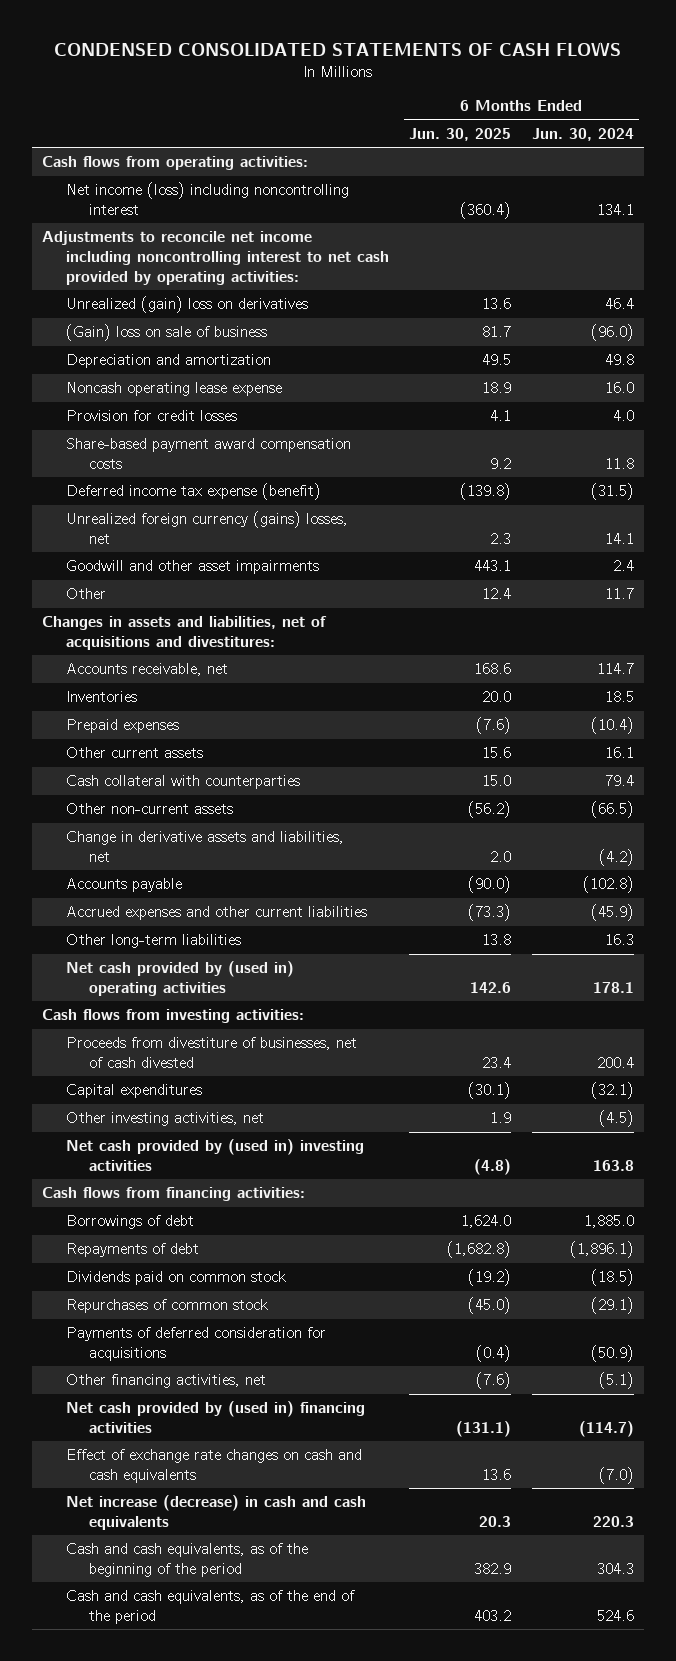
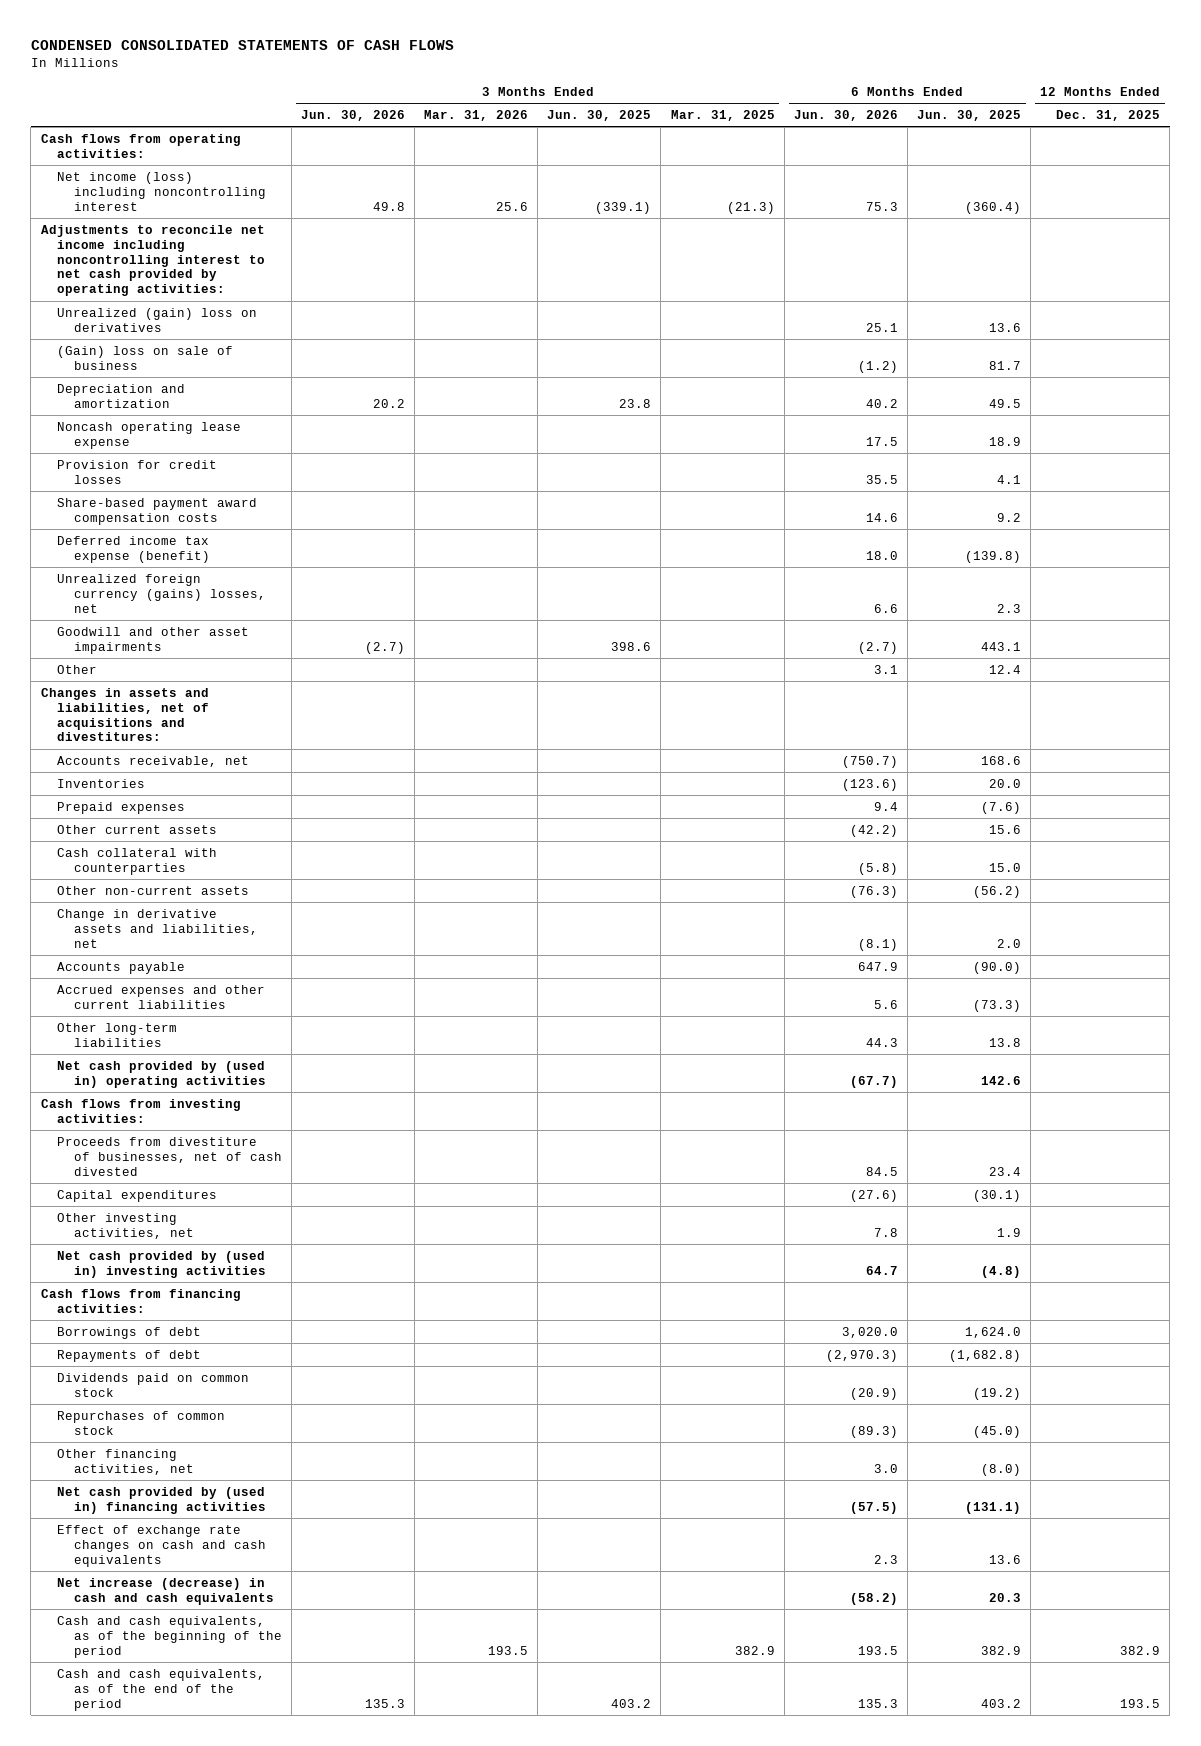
- | 6 Months Ended Jun. 30, 2025 | 6 Months Ended Jun. 30, 2024
+ | 3 Months Ended Jun. 30, 2026 | 3 Months Ended Mar. 31, 2026 | 3 Months Ended Jun. 30, 2025 | 3 Months Ended Mar. 31, 2025 | 6 Months Ended Jun. 30, 2026 | 6 Months Ended Jun. 30, 2025 | 12 Months Ended Dec. 31, 2025
- Payments of deferred consideration for acquisitions | (0.4) | (50.9)
- Other financing activities, net | (7.6) | (5.1)
+ Other financing activities, net | | | | | 3.0 | (8.0) |

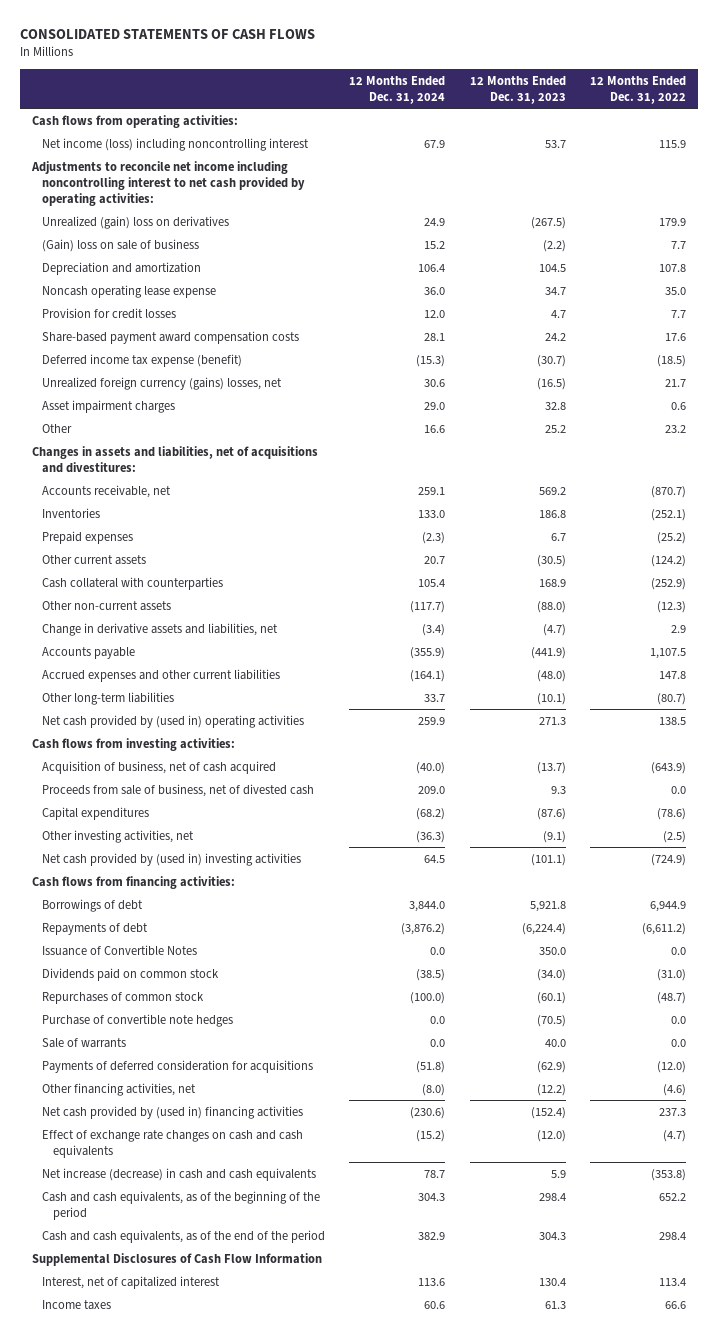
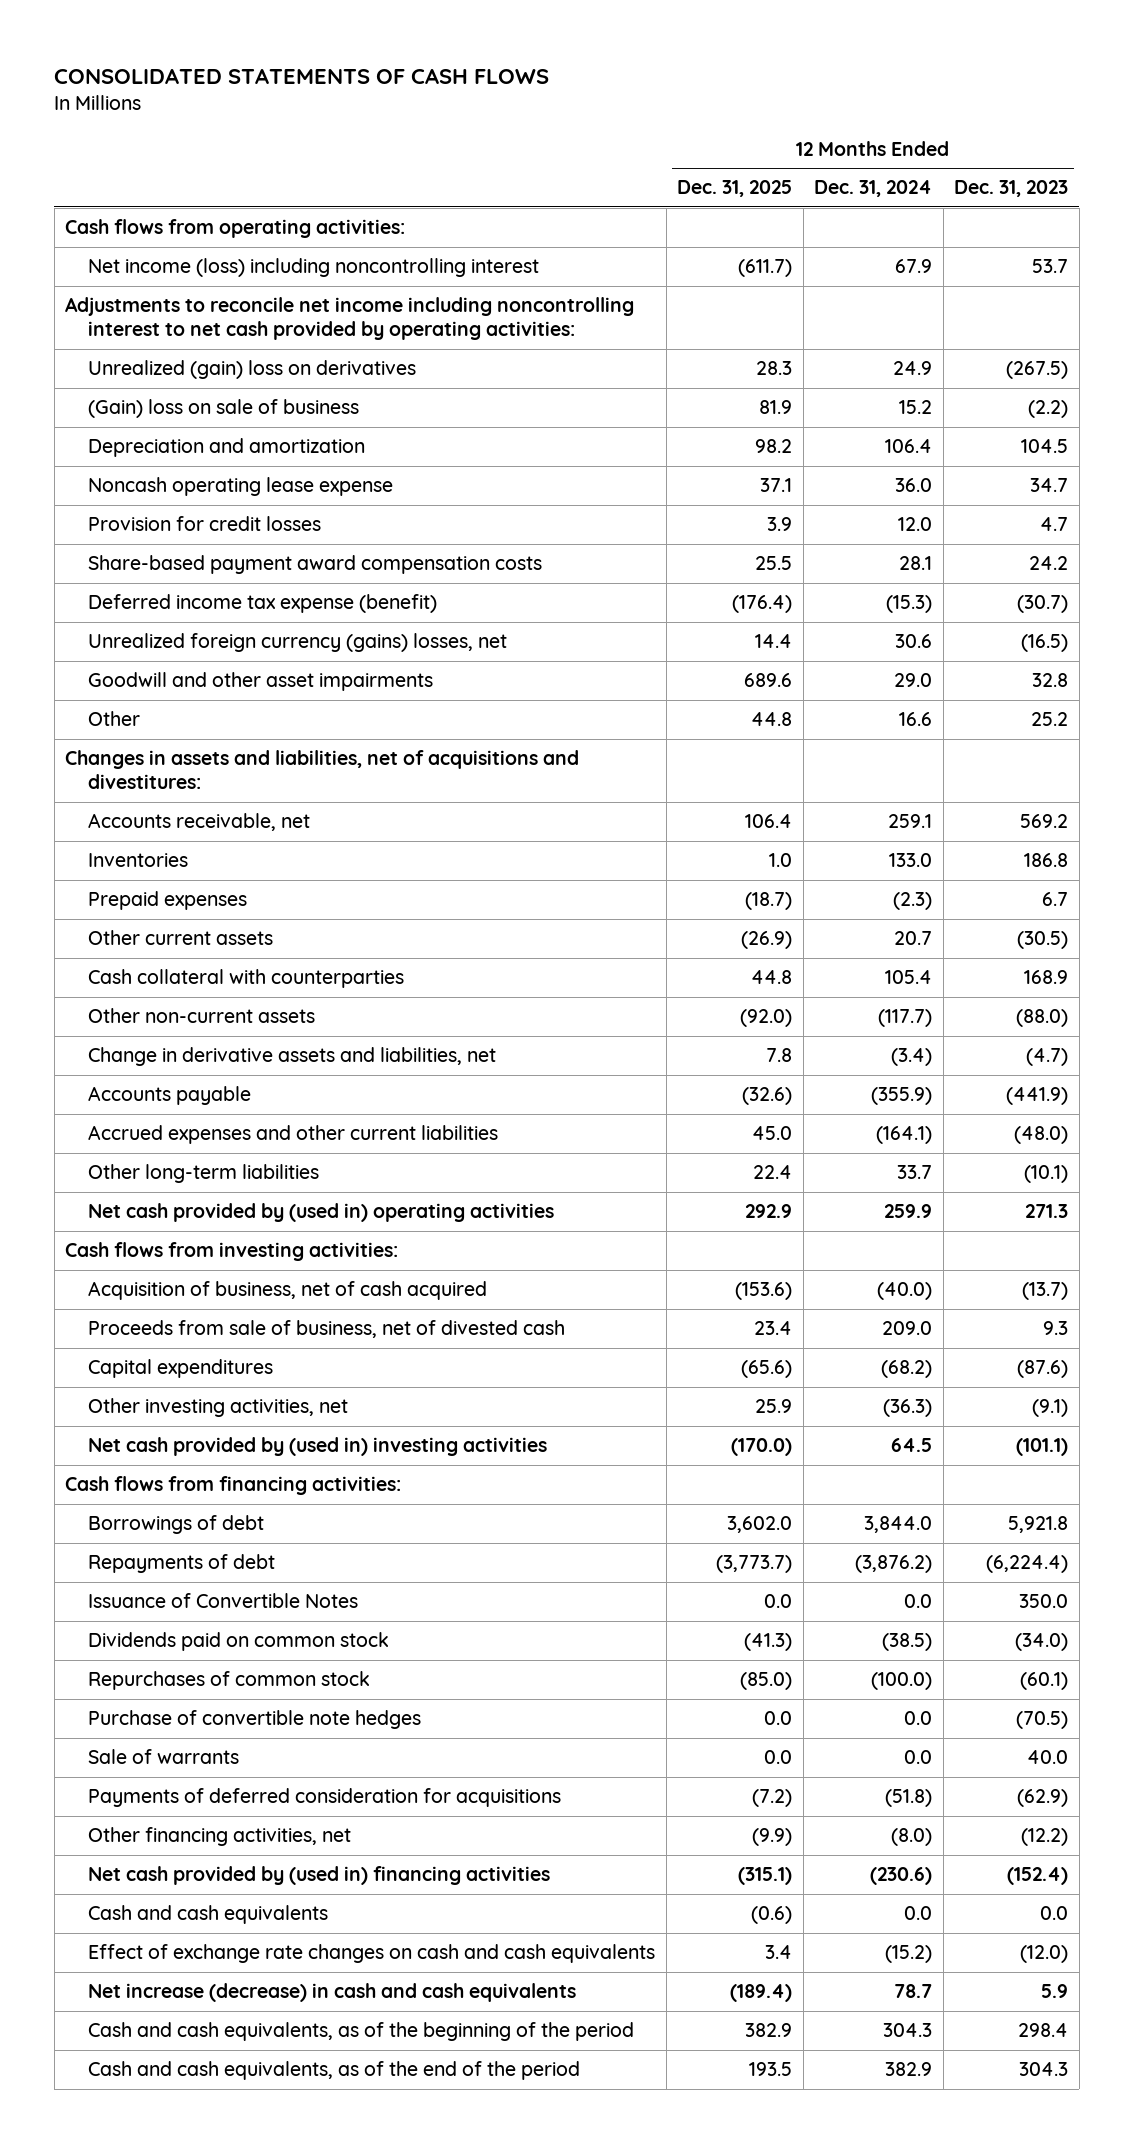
- | 12 Months Ended Dec. 31, 2024 | 12 Months Ended Dec. 31, 2023 | 12 Months Ended Dec. 31, 2022
+ | 12 Months Ended Dec. 31, 2025 | 12 Months Ended Dec. 31, 2024 | 12 Months Ended Dec. 31, 2023
- Asset impairment charges | 29.0 | 32.8 | 0.6
+ Goodwill and other asset impairments | 689.6 | 29.0 | 32.8
+ Cash and cash equivalents | (0.6) | 0.0 | 0.0
- Supplemental Disclosures of Cash Flow Information
- Interest, net of capitalized interest | 113.6 | 130.4 | 113.4
- Income taxes | 60.6 | 61.3 | 66.6

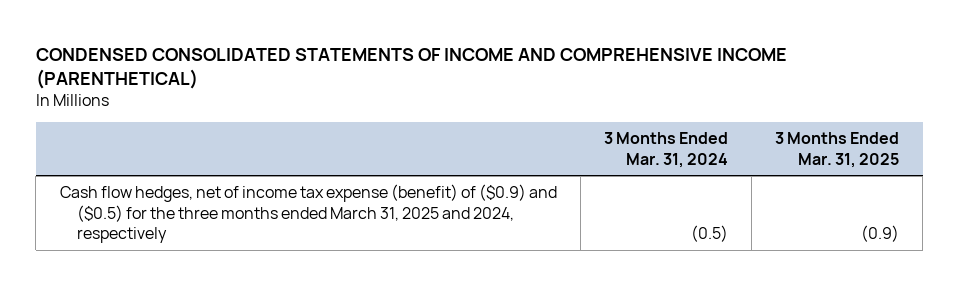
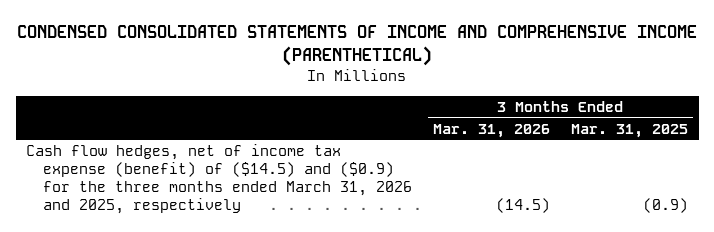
- | 3 Months Ended Mar. 31, 2024 | 3 Months Ended Mar. 31, 2025
+ | 3 Months Ended Mar. 31, 2026 | 3 Months Ended Mar. 31, 2025
- Cash flow hedges, net of income tax expense (benefit) of ($0.9) and ($0.5) for the three months ended March 31, 2025 and 2024, respectively | (0.5) | (0.9)
+ Cash flow hedges, net of income tax expense (benefit) of ($14.5) and ($0.9) for the three months ended March 31, 2026 and 2025, respectively | (14.5) | (0.9)

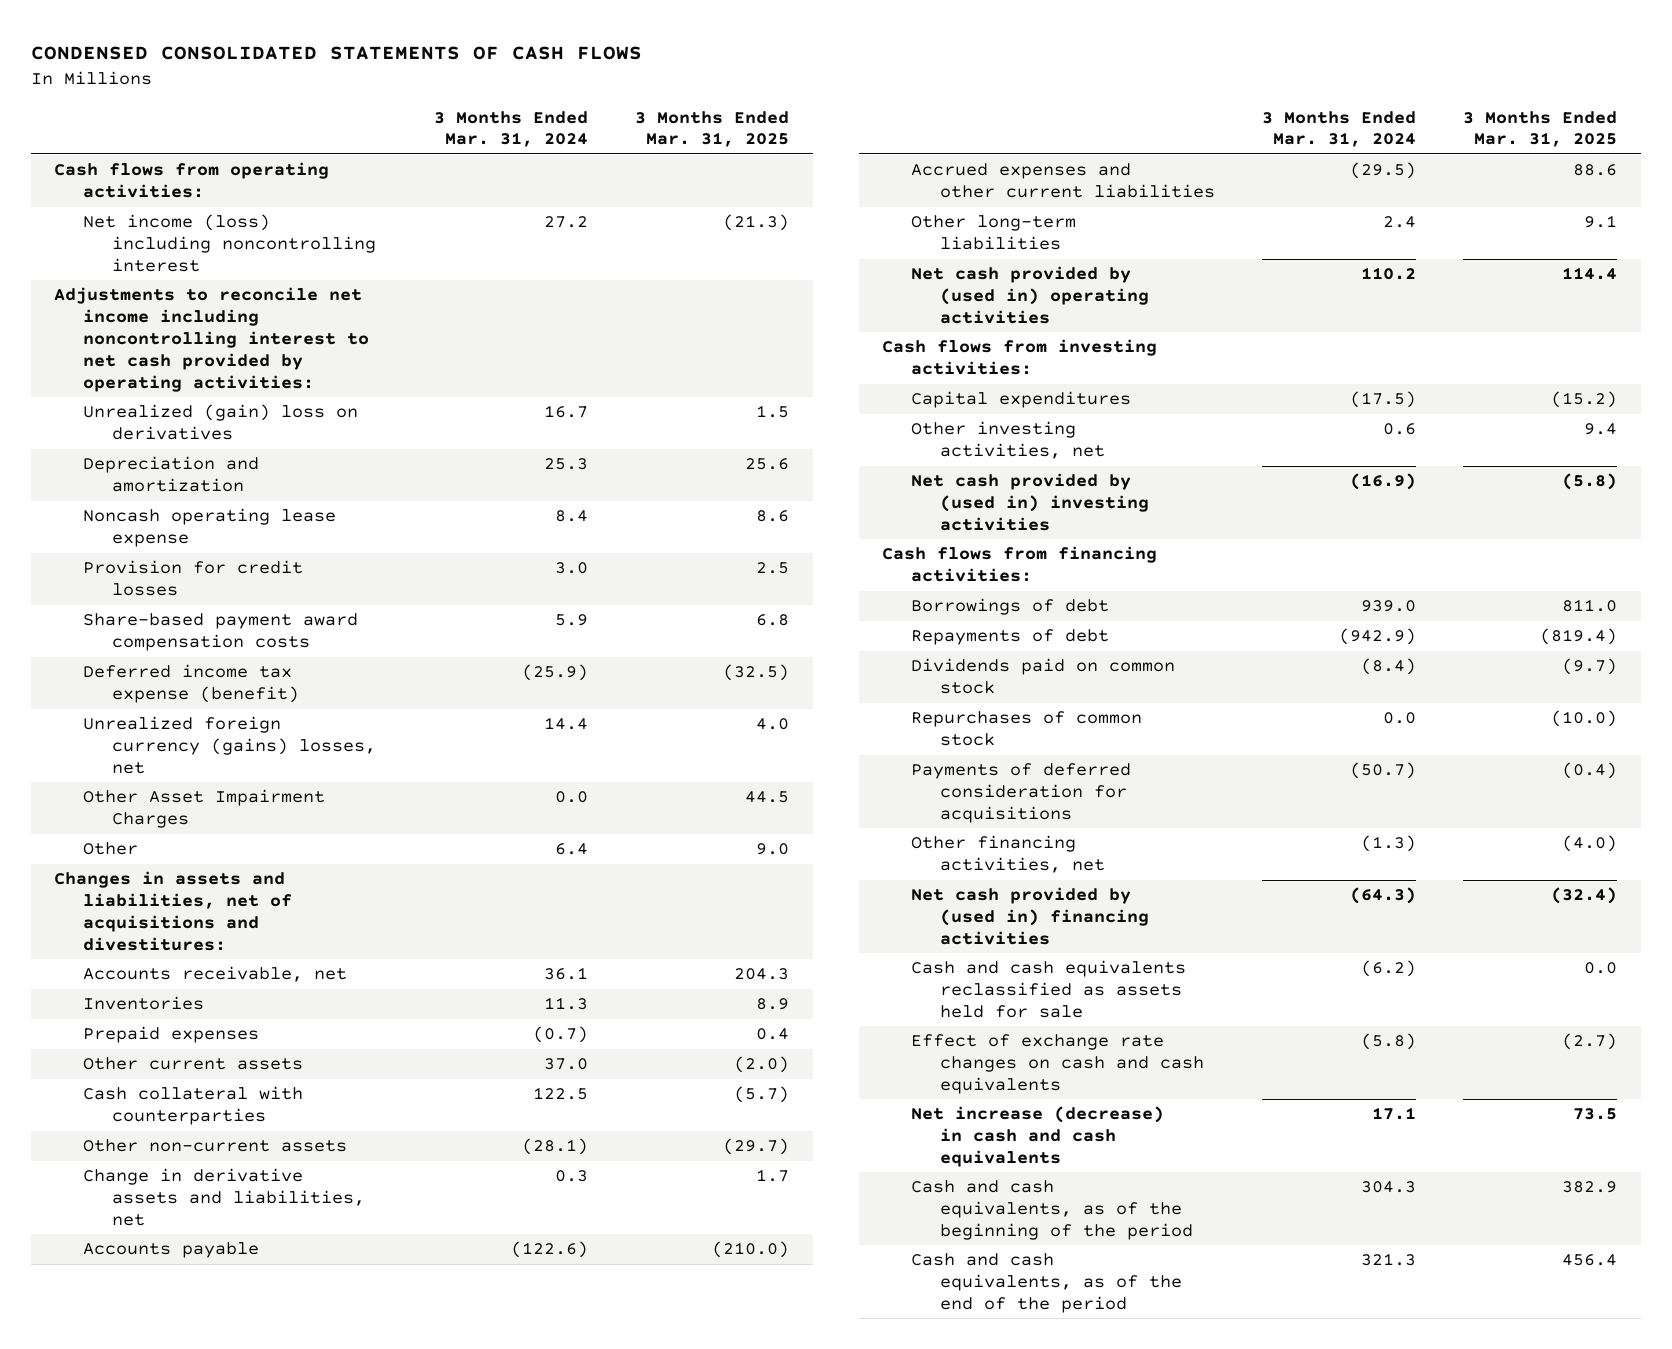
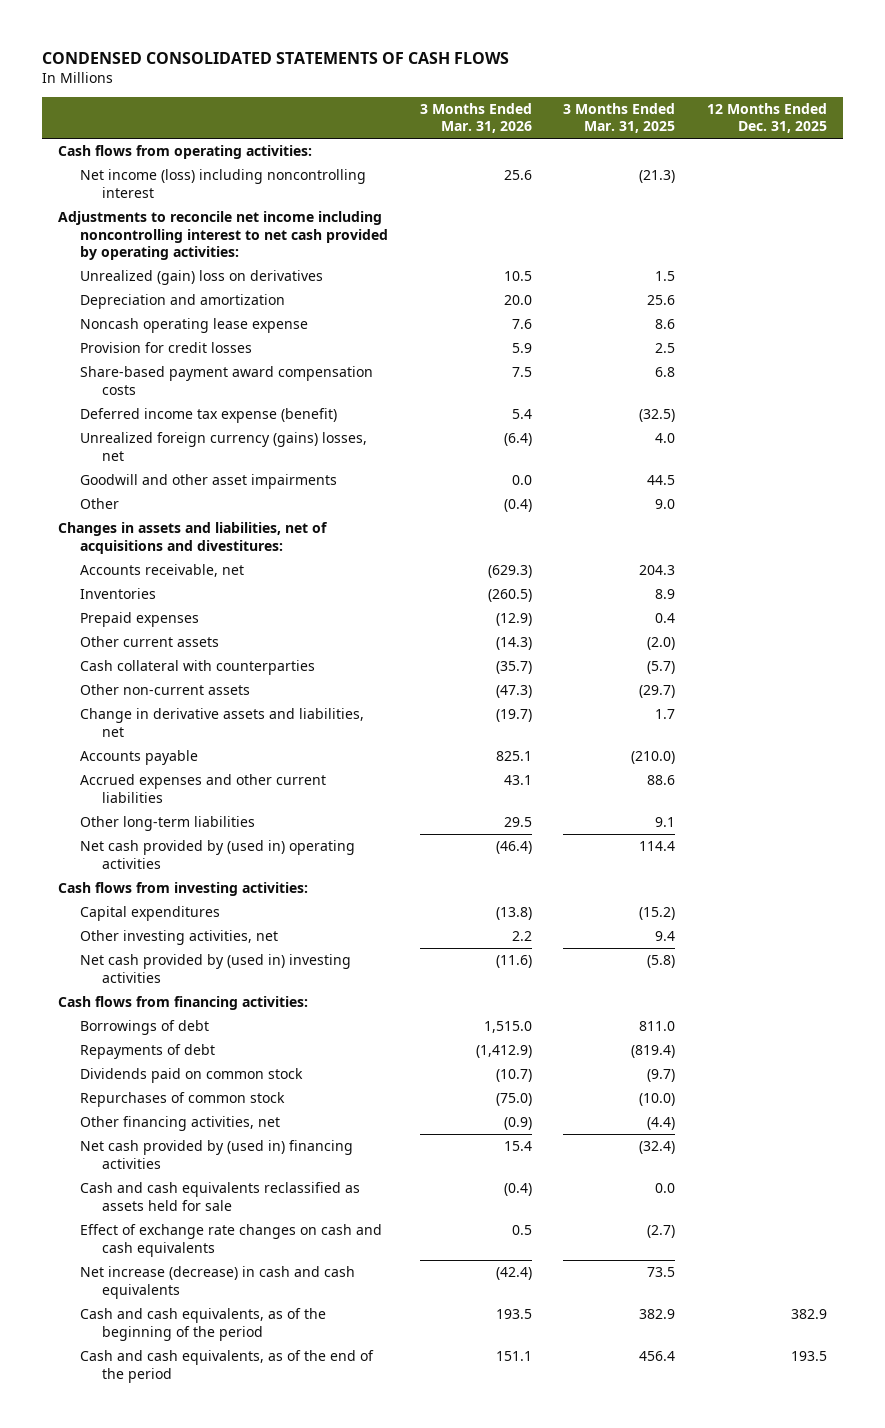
- | 3 Months Ended Mar. 31, 2024 | 3 Months Ended Mar. 31, 2025
+ | 3 Months Ended Mar. 31, 2026 | 3 Months Ended Mar. 31, 2025 | 12 Months Ended Dec. 31, 2025
- Other Asset Impairment Charges | 0.0 | 44.5
+ Goodwill and other asset impairments | 0.0 | 44.5 |
- Payments of deferred consideration for acquisitions | (50.7) | (0.4)
- Other financing activities, net | (1.3) | (4.0)
+ Other financing activities, net | (0.9) | (4.4) |

